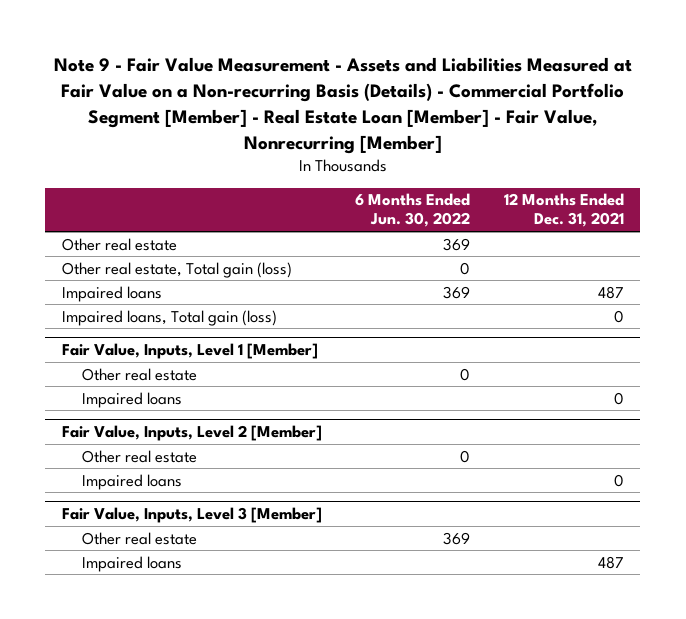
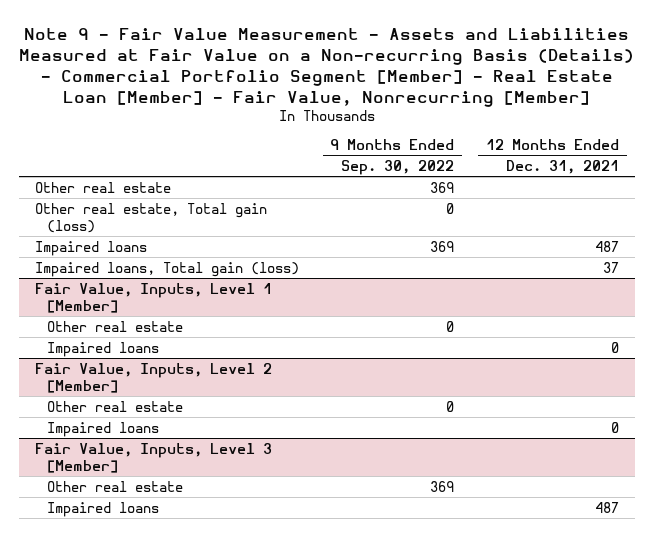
- | 6 Months Ended Jun. 30, 2022 | 12 Months Ended Dec. 31, 2021
+ | 9 Months Ended Sep. 30, 2022 | 12 Months Ended Dec. 31, 2021
- Impaired loans, Total gain (loss) | | 0
+ Impaired loans, Total gain (loss) | | 37

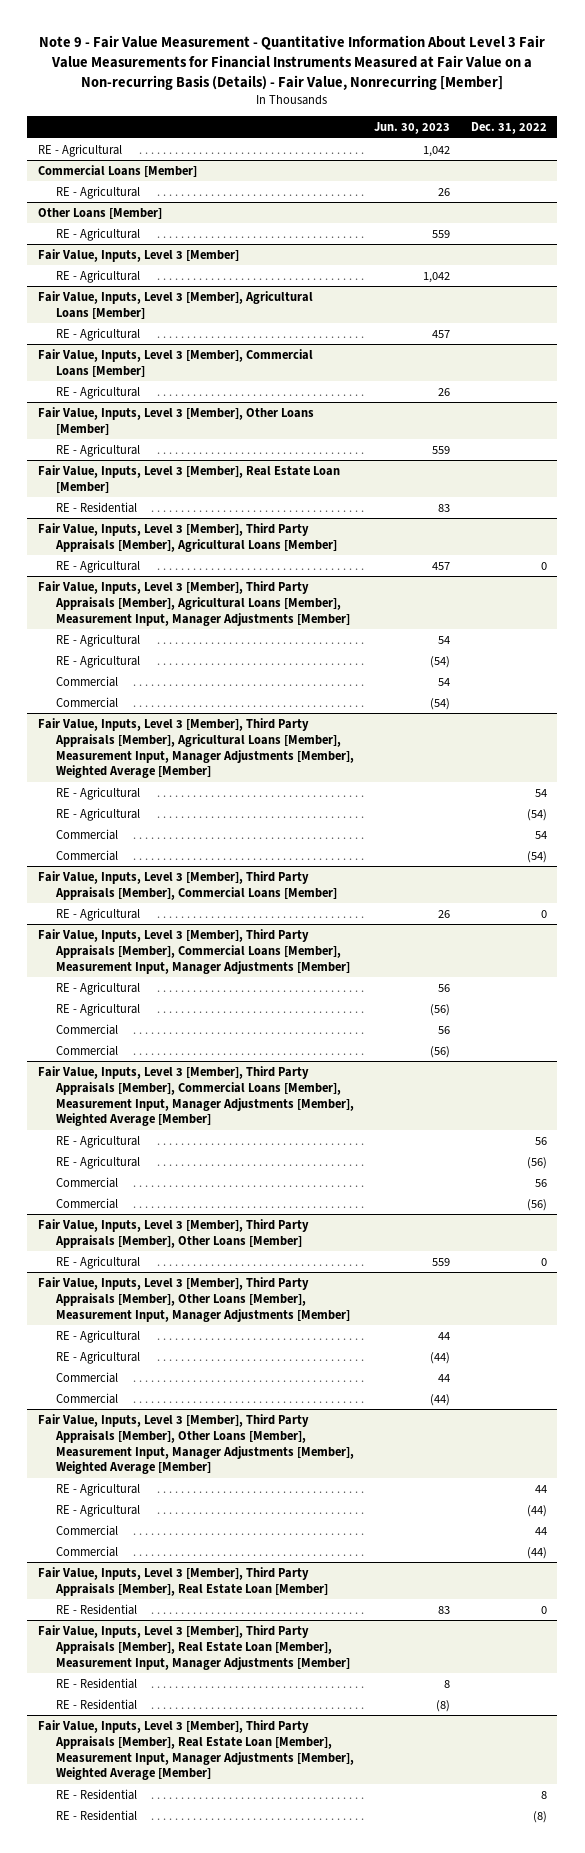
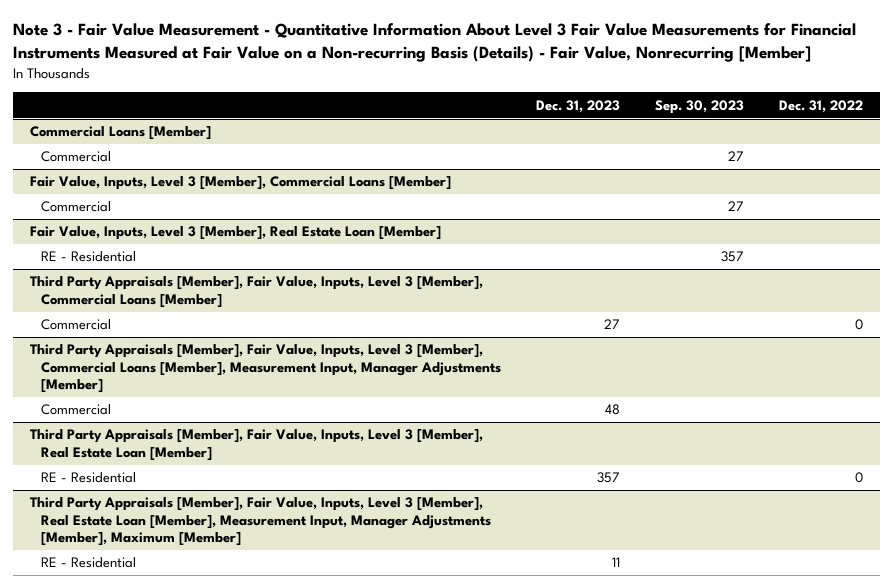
- Note 9 - Fair Value Measurement - Quantitative Information About Level 3 Fair Value Measurements for Financial Instruments Measured at Fair Value on a Non-recurring Basis (Details) - Fair Value, Nonrecurring [Member]
+ Note 3 - Fair Value Measurement - Quantitative Information About Level 3 Fair Value Measurements for Financial Instruments Measured at Fair Value on a Non-recurring Basis (Details) - Fair Value, Nonrecurring [Member]
- | Jun. 30, 2023 | Dec. 31, 2022
+ | Dec. 31, 2023 | Sep. 30, 2023 | Dec. 31, 2022
- RE - Agricultural | 1,042 |
@ Commercial Loans [Member]
- RE - Agricultural | 26 |
- Other Loans [Member]
- RE - Agricultural | 559 |
- Fair Value, Inputs, Level 3 [Member]
- RE - Agricultural | 1,042 |
- Fair Value, Inputs, Level 3 [Member], Agricultural Loans [Member]
- RE - Agricultural | 457 |
@ Commercial Loans [Member]
+ Commercial | | 27 |
@ Fair Value, Inputs, Level 3 [Member], Commercial Loans [Member]
- RE - Agricultural | 26 |
- Fair Value, Inputs, Level 3 [Member], Other Loans [Member]
- RE - Agricultural | 559 |
@ Fair Value, Inputs, Level 3 [Member], Commercial Loans [Member]
+ Commercial | | 27 |
- Fair Value, Inputs, Level 3 [Member], Third Party Appraisals [Member], Agricultural Loans [Member]
- RE - Agricultural | 457 | 0
- Fair Value, Inputs, Level 3 [Member], Third Party Appraisals [Member], Agricultural Loans [Member], Measurement Input, Manager Adjustments [Member]
- RE - Agricultural | 54 |
- RE - Agricultural | (54) |
- Commercial | 54 |
- Commercial | (54) |
- Fair Value, Inputs, Level 3 [Member], Third Party Appraisals [Member], Agricultural Loans [Member], Measurement Input, Manager Adjustments [Member], Weighted Average [Member]
- RE - Agricultural | | 54
- RE - Agricultural | | (54)
- Commercial | | 54
- Commercial | | (54)
- Fair Value, Inputs, Level 3 [Member], Third Party Appraisals [Member], Commercial Loans [Member]
- RE - Agricultural | 26 | 0
- Fair Value, Inputs, Level 3 [Member], Third Party Appraisals [Member], Commercial Loans [Member], Measurement Input, Manager Adjustments [Member]
- RE - Agricultural | 56 |
- RE - Agricultural | (56) |
- Commercial | 56 |
+ Third Party Appraisals [Member], Fair Value, Inputs, Level 3 [Member], Commercial Loans [Member]
+ Commercial | 27 | | 0
+ Third Party Appraisals [Member], Fair Value, Inputs, Level 3 [Member], Commercial Loans [Member], Measurement Input, Manager Adjustments [Member]
- Fair Value, Inputs, Level 3 [Member], Third Party Appraisals [Member], Commercial Loans [Member], Measurement Input, Manager Adjustments [Member], Weighted Average [Member]
- RE - Agricultural | | 56
- RE - Agricultural | | (56)
- Commercial | | 56
- Commercial | | (56)
- Fair Value, Inputs, Level 3 [Member], Third Party Appraisals [Member], Other Loans [Member]
- RE - Agricultural | 559 | 0
- Fair Value, Inputs, Level 3 [Member], Third Party Appraisals [Member], Other Loans [Member], Measurement Input, Manager Adjustments [Member]
- RE - Agricultural | 44 |
- RE - Agricultural | (44) |
- Commercial | 44 |
- Commercial | (44) |
- Fair Value, Inputs, Level 3 [Member], Third Party Appraisals [Member], Other Loans [Member], Measurement Input, Manager Adjustments [Member], Weighted Average [Member]
- RE - Agricultural | | 44
- RE - Agricultural | | (44)
- Commercial | | 44
- Commercial | | (44)
- Fair Value, Inputs, Level 3 [Member], Third Party Appraisals [Member], Real Estate Loan [Member]
+ Third Party Appraisals [Member], Fair Value, Inputs, Level 3 [Member], Real Estate Loan [Member]
- Fair Value, Inputs, Level 3 [Member], Third Party Appraisals [Member], Real Estate Loan [Member], Measurement Input, Manager Adjustments [Member]
- RE - Residential | 8 |
+ Third Party Appraisals [Member], Fair Value, Inputs, Level 3 [Member], Real Estate Loan [Member], Measurement Input, Manager Adjustments [Member], Maximum [Member]
- Fair Value, Inputs, Level 3 [Member], Third Party Appraisals [Member], Real Estate Loan [Member], Measurement Input, Manager Adjustments [Member], Weighted Average [Member]
- RE - Residential | | 8
- RE - Residential | | (8)

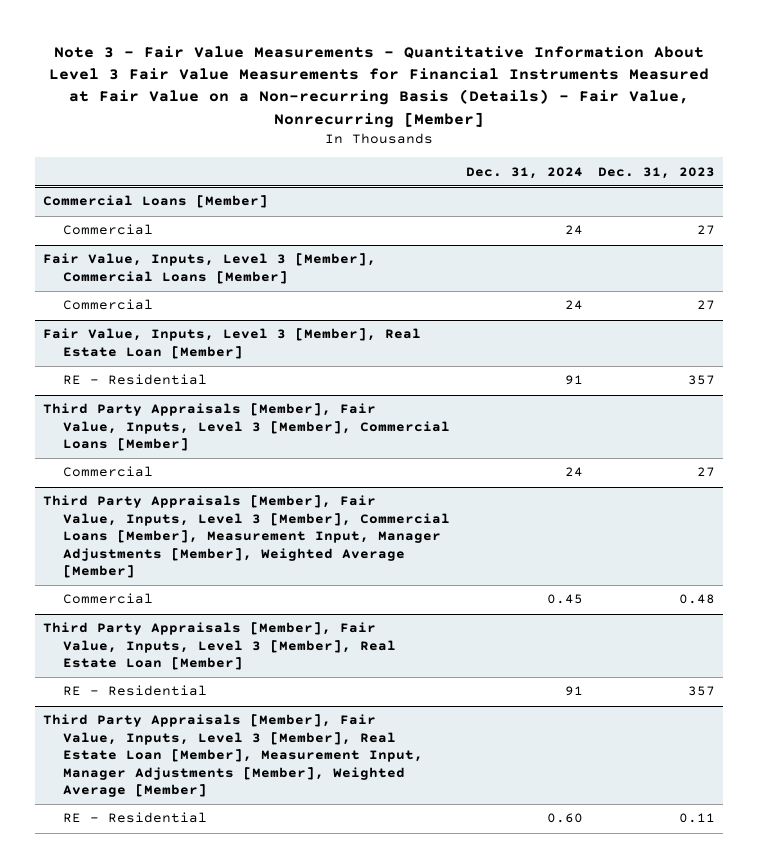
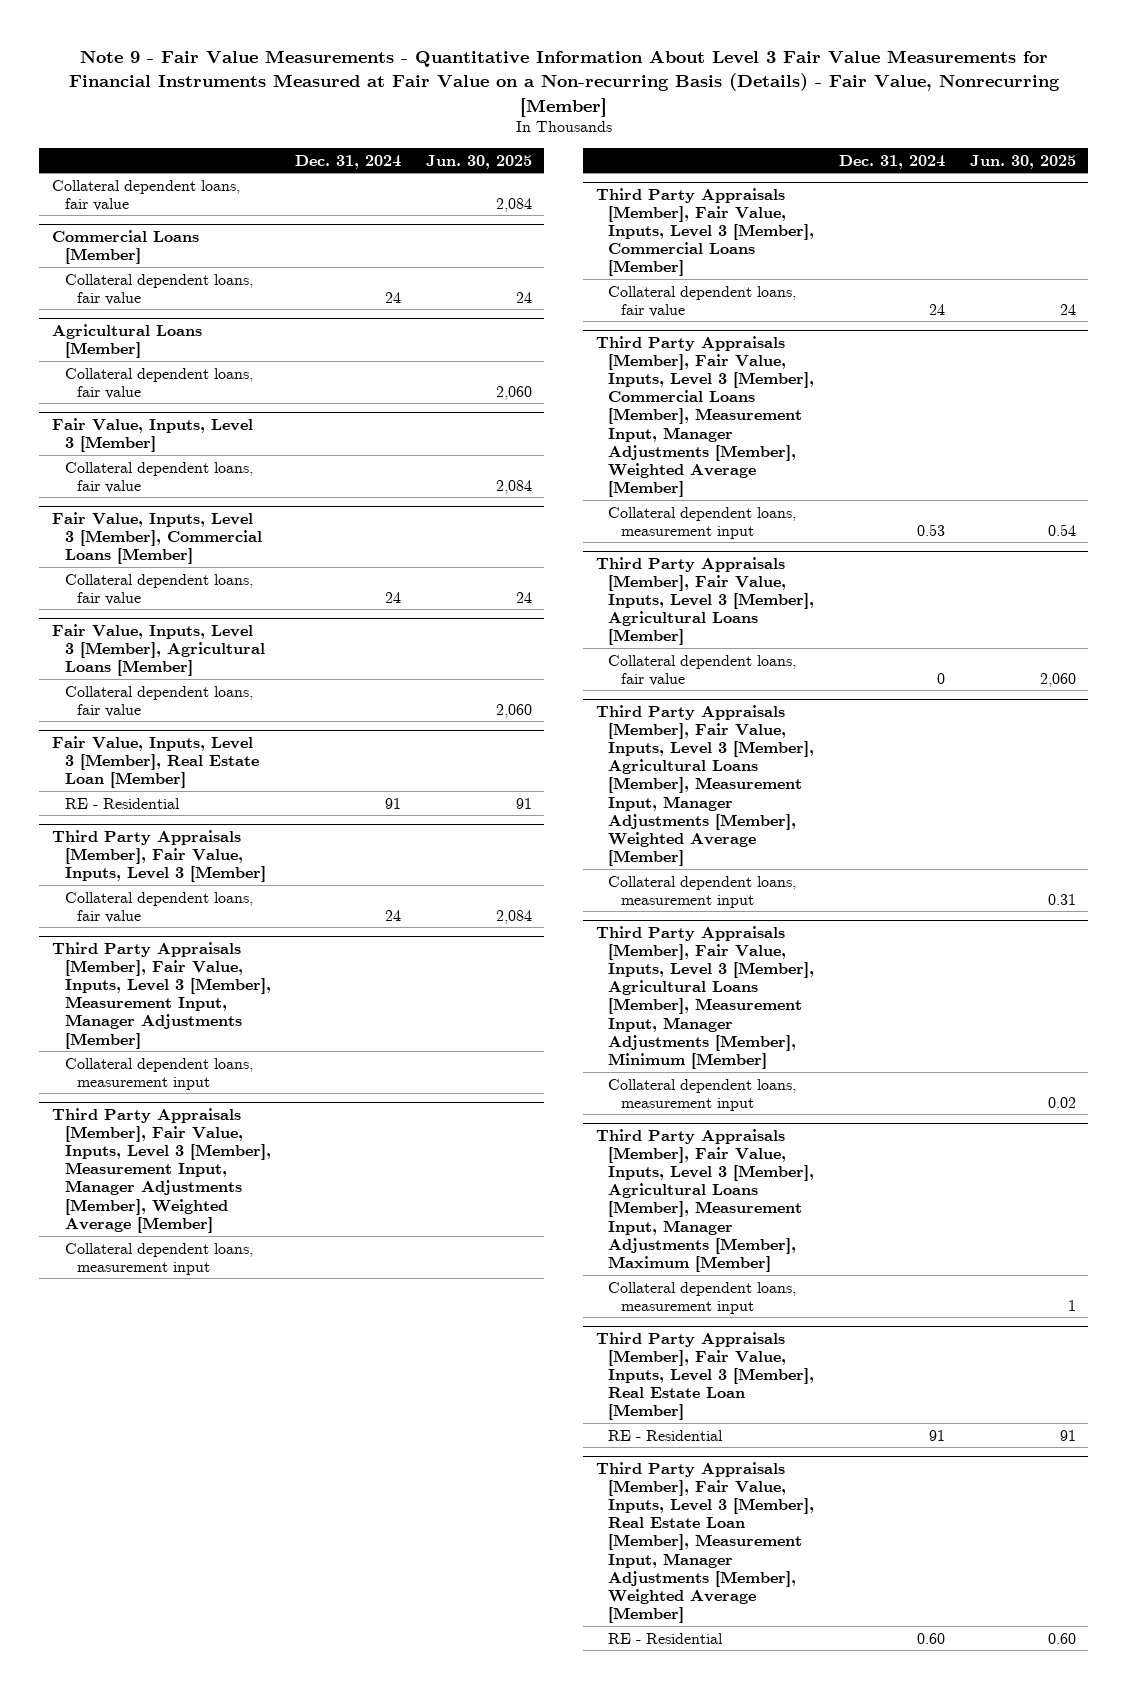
- Note 3 - Fair Value Measurements - Quantitative Information About Level 3 Fair Value Measurements for Financial Instruments Measured at Fair Value on a Non-recurring Basis (Details) - Fair Value, Nonrecurring [Member]
+ Note 9 - Fair Value Measurements - Quantitative Information About Level 3 Fair Value Measurements for Financial Instruments Measured at Fair Value on a Non-recurring Basis (Details) - Fair Value, Nonrecurring [Member]
- | Dec. 31, 2024 | Dec. 31, 2023
+ | Dec. 31, 2024 | Jun. 30, 2025
+ Collateral dependent loans, fair value | | 2,084
@ Commercial Loans [Member]
- Commercial | 24 | 27
+ Collateral dependent loans, fair value | 24 | 24
+ Agricultural Loans [Member]
+ Collateral dependent loans, fair value | | 2,060
+ Fair Value, Inputs, Level 3 [Member]
+ Collateral dependent loans, fair value | | 2,084
@ Fair Value, Inputs, Level 3 [Member], Commercial Loans [Member]
- Commercial | 24 | 27
+ Collateral dependent loans, fair value | 24 | 24
+ Fair Value, Inputs, Level 3 [Member], Agricultural Loans [Member]
+ Collateral dependent loans, fair value | | 2,060
+ Third Party Appraisals [Member], Fair Value, Inputs, Level 3 [Member]
+ Collateral dependent loans, fair value | 24 | 2,084
+ Third Party Appraisals [Member], Fair Value, Inputs, Level 3 [Member], Measurement Input, Manager Adjustments [Member]
+ Collateral dependent loans, measurement input
+ Third Party Appraisals [Member], Fair Value, Inputs, Level 3 [Member], Measurement Input, Manager Adjustments [Member], Weighted Average [Member]
+ Collateral dependent loans, measurement input
@ Third Party Appraisals [Member], Fair Value, Inputs, Level 3 [Member], Commercial Loans [Member]
- Commercial | 24 | 27
+ Collateral dependent loans, fair value | 24 | 24
@ Third Party Appraisals [Member], Fair Value, Inputs, Level 3 [Member], Commercial Loans [Member], Measurement Input, Manager Adjustments [Member], Weighted Average [Member]
- Commercial | 0.45 | 0.48
+ Collateral dependent loans, measurement input | 0.53 | 0.54
+ Third Party Appraisals [Member], Fair Value, Inputs, Level 3 [Member], Agricultural Loans [Member]
+ Collateral dependent loans, fair value | 0 | 2,060
+ Third Party Appraisals [Member], Fair Value, Inputs, Level 3 [Member], Agricultural Loans [Member], Measurement Input, Manager Adjustments [Member], Weighted Average [Member]
+ Collateral dependent loans, measurement input | | 0.31
+ Third Party Appraisals [Member], Fair Value, Inputs, Level 3 [Member], Agricultural Loans [Member], Measurement Input, Manager Adjustments [Member], Minimum [Member]
+ Collateral dependent loans, measurement input | | 0.02
+ Third Party Appraisals [Member], Fair Value, Inputs, Level 3 [Member], Agricultural Loans [Member], Measurement Input, Manager Adjustments [Member], Maximum [Member]
+ Collateral dependent loans, measurement input | | 1

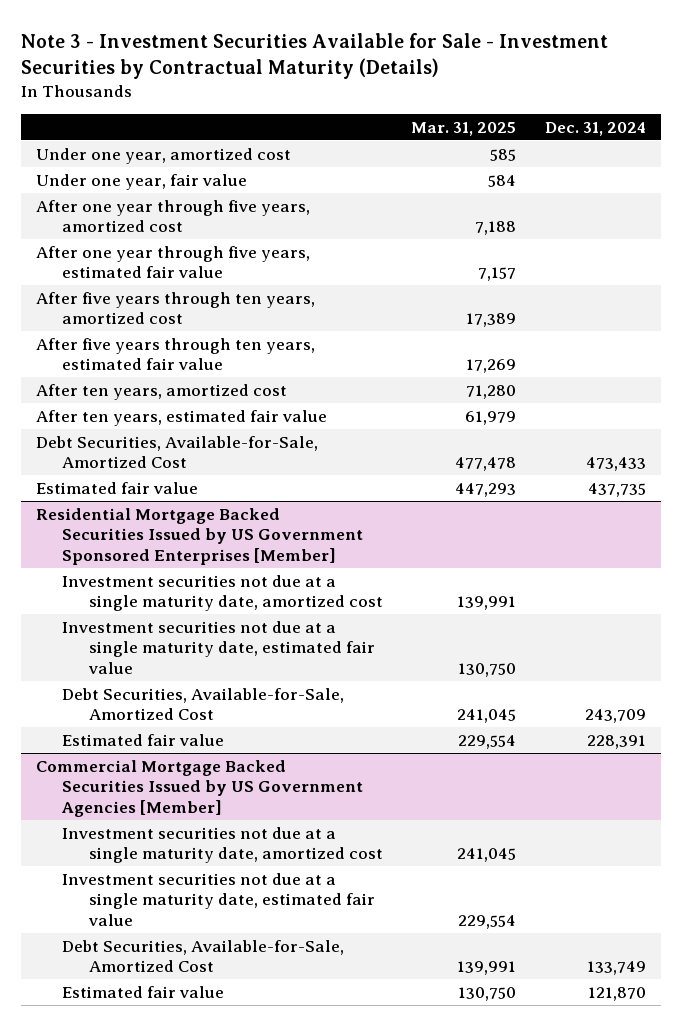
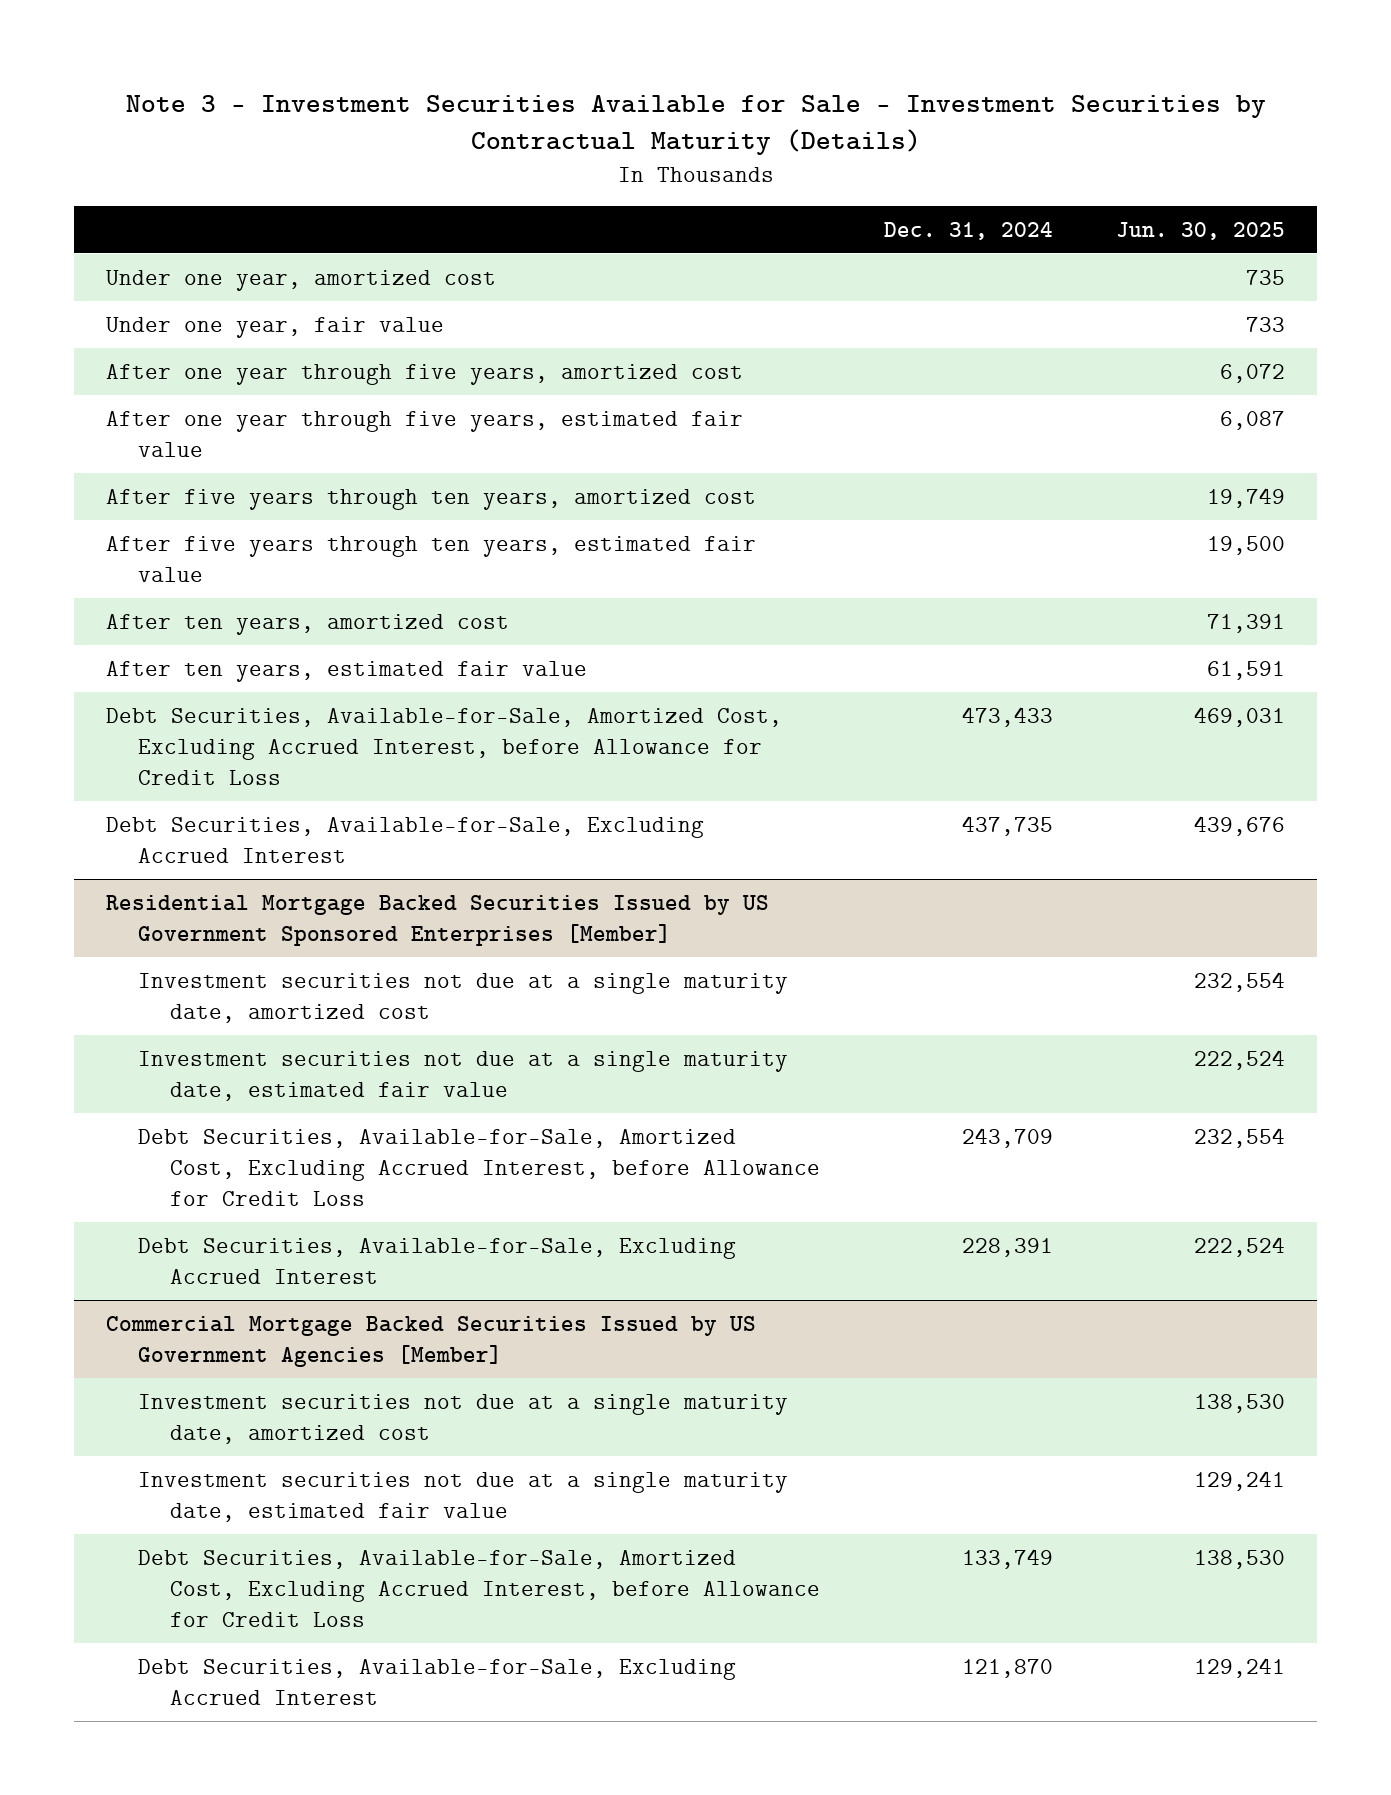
- | Mar. 31, 2025 | Dec. 31, 2024
+ | Dec. 31, 2024 | Jun. 30, 2025
- Debt Securities, Available-for-Sale, Amortized Cost | 477,478 | 473,433
- Estimated fair value | 447,293 | 437,735
+ Debt Securities, Available-for-Sale, Amortized Cost, Excluding Accrued Interest, before Allowance for Credit Loss | 473,433 | 469,031
+ Debt Securities, Available-for-Sale, Excluding Accrued Interest | 437,735 | 439,676
@ Residential Mortgage Backed Securities Issued by US Government Sponsored Enterprises [Member]
- Debt Securities, Available-for-Sale, Amortized Cost | 241,045 | 243,709
- Estimated fair value | 229,554 | 228,391
+ Debt Securities, Available-for-Sale, Amortized Cost, Excluding Accrued Interest, before Allowance for Credit Loss | 243,709 | 232,554
+ Debt Securities, Available-for-Sale, Excluding Accrued Interest | 228,391 | 222,524
@ Commercial Mortgage Backed Securities Issued by US Government Agencies [Member]
- Debt Securities, Available-for-Sale, Amortized Cost | 139,991 | 133,749
- Estimated fair value | 130,750 | 121,870
+ Debt Securities, Available-for-Sale, Amortized Cost, Excluding Accrued Interest, before Allowance for Credit Loss | 133,749 | 138,530
+ Debt Securities, Available-for-Sale, Excluding Accrued Interest | 121,870 | 129,241

